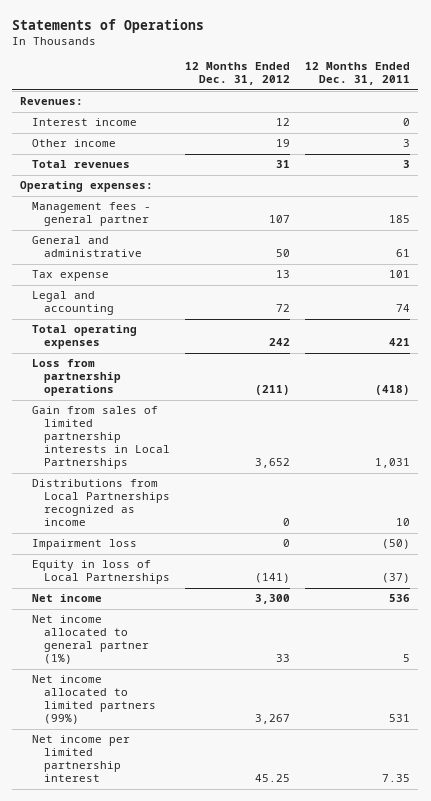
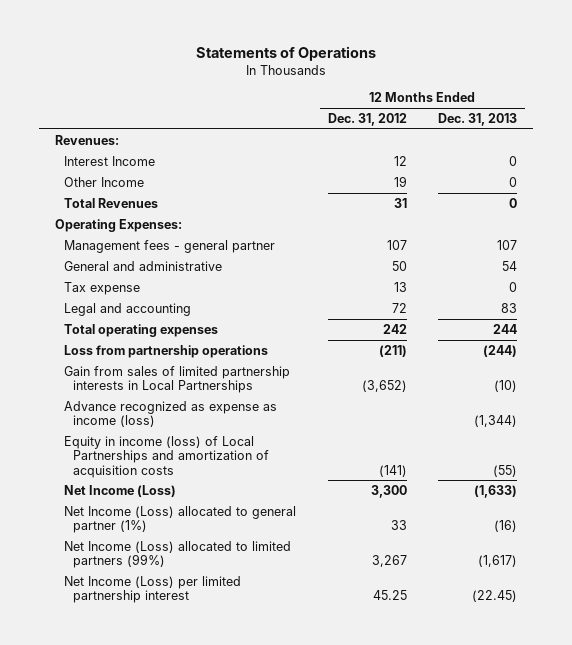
- | 12 Months Ended Dec. 31, 2012 | 12 Months Ended Dec. 31, 2011
+ | 12 Months Ended Dec. 31, 2012 | 12 Months Ended Dec. 31, 2013
- Interest income | 12 | 0
- Other income | 19 | 3
- Total revenues | 31 | 3
- Operating expenses:
+ Interest Income | 12 | 0
+ Other Income | 19 | 0
+ Total Revenues | 31 | 0
+ Operating Expenses:
- Gain from sales of limited partnership interests in Local Partnerships | 3,652 | 1,031
- Distributions from Local Partnerships recognized as income | 0 | 10
- Impairment loss | 0 | (50)
- Equity in loss of Local Partnerships | (141) | (37)
- Net income | 3,300 | 536
- Net income allocated to general partner (1%) | 33 | 5
- Net income allocated to limited partners (99%) | 3,267 | 531
- Net income per limited partnership interest | 45.25 | 7.35
+ Gain from sales of limited partnership interests in Local Partnerships | (3,652) | (10)
+ Advance recognized as expense as income (loss) | | (1,344)
+ Equity in income (loss) of Local Partnerships and amortization of acquisition costs | (141) | (55)
+ Net Income (Loss) | 3,300 | (1,633)
+ Net Income (Loss) allocated to general partner (1%) | 33 | (16)
+ Net Income (Loss) allocated to limited partners (99%) | 3,267 | (1,617)
+ Net Income (Loss) per limited partnership interest | 45.25 | (22.45)

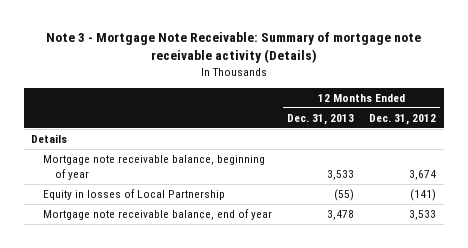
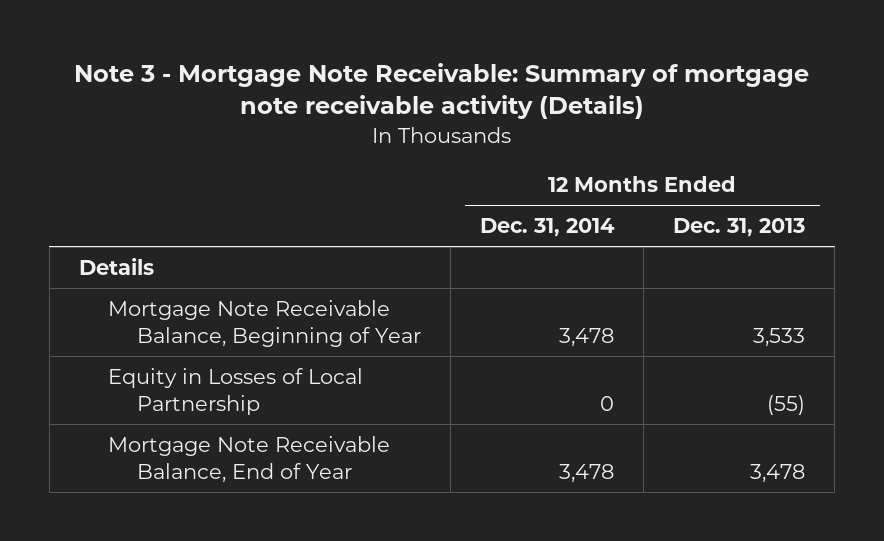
- | 12 Months Ended Dec. 31, 2013 | 12 Months Ended Dec. 31, 2012
+ | 12 Months Ended Dec. 31, 2014 | 12 Months Ended Dec. 31, 2013
- Mortgage note receivable balance, beginning of year | 3,533 | 3,674
- Equity in losses of Local Partnership | (55) | (141)
- Mortgage note receivable balance, end of year | 3,478 | 3,533
+ Mortgage Note Receivable Balance, Beginning of Year | 3,478 | 3,533
+ Equity in Losses of Local Partnership | 0 | (55)
+ Mortgage Note Receivable Balance, End of Year | 3,478 | 3,478

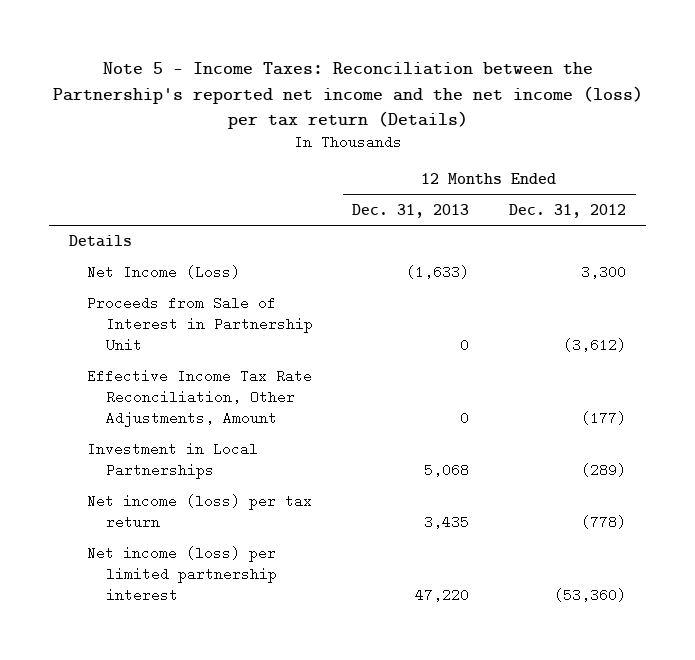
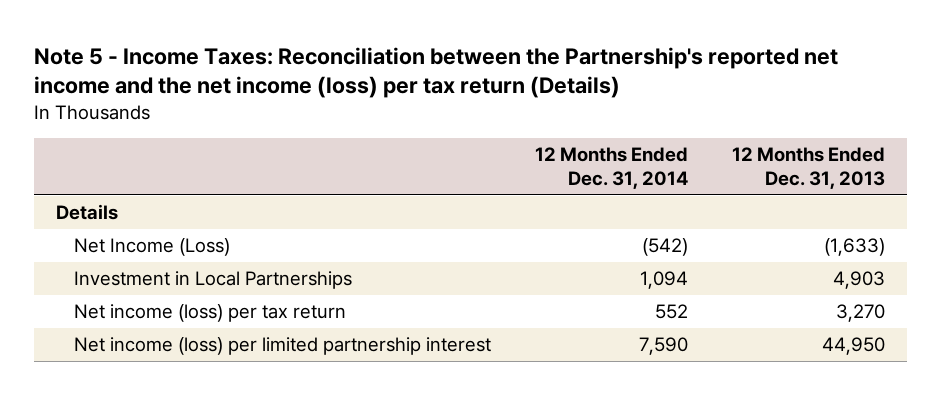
- | 12 Months Ended Dec. 31, 2013 | 12 Months Ended Dec. 31, 2012
+ | 12 Months Ended Dec. 31, 2014 | 12 Months Ended Dec. 31, 2013
- Proceeds from Sale of Interest in Partnership Unit | 0 | (3,612)
- Effective Income Tax Rate Reconciliation, Other Adjustments, Amount | 0 | (177)
- Investment in Local Partnerships | 5,068 | (289)
- Net income (loss) per tax return | 3,435 | (778)
- Net income (loss) per limited partnership interest | 47,220 | (53,360)
+ Investment in Local Partnerships | 1,094 | 4,903
+ Net income (loss) per tax return | 552 | 3,270
+ Net income (loss) per limited partnership interest | 7,590 | 44,950

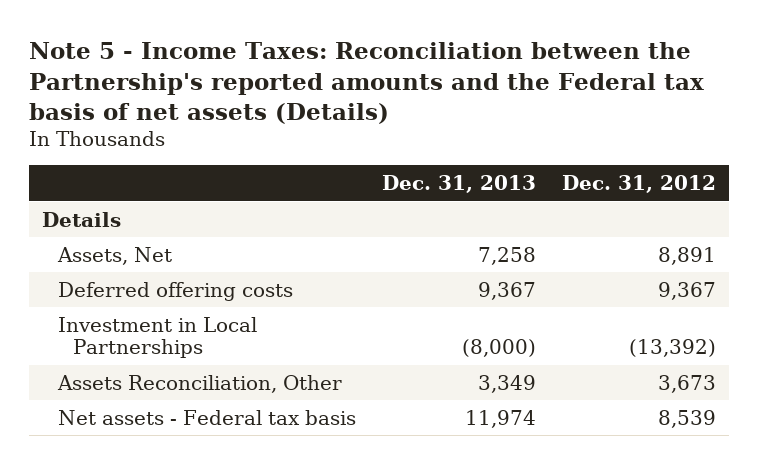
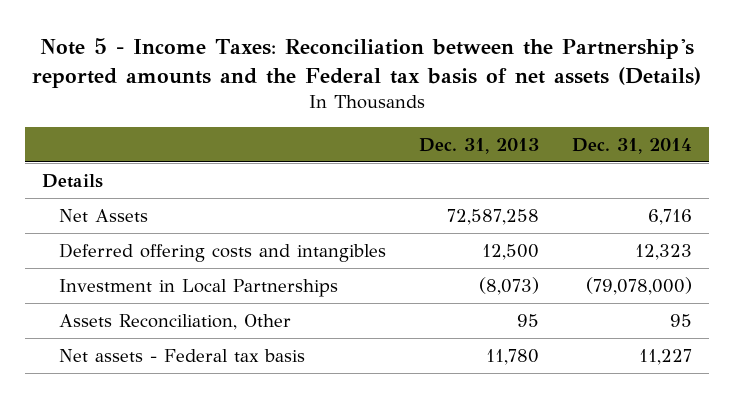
- | Dec. 31, 2013 | Dec. 31, 2012
+ | Dec. 31, 2013 | Dec. 31, 2014
- Assets, Net | 7,258 | 8,891
- Deferred offering costs | 9,367 | 9,367
- Investment in Local Partnerships | (8,000) | (13,392)
- Assets Reconciliation, Other | 3,349 | 3,673
- Net assets - Federal tax basis | 11,974 | 8,539
+ Net Assets | 72,587,258 | 6,716
+ Deferred offering costs and intangibles | 12,500 | 12,323
+ Investment in Local Partnerships | (8,073) | (79,078,000)
+ Assets Reconciliation, Other | 95 | 95
+ Net assets - Federal tax basis | 11,780 | 11,227

